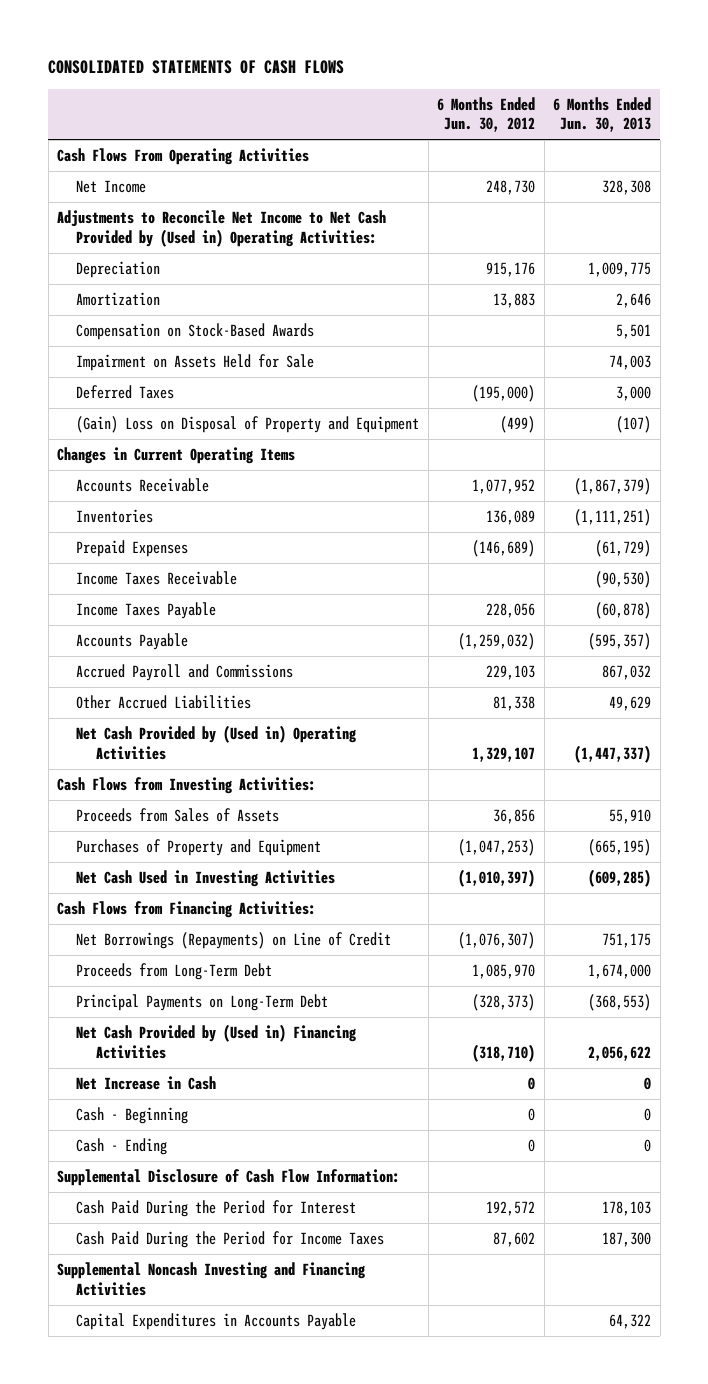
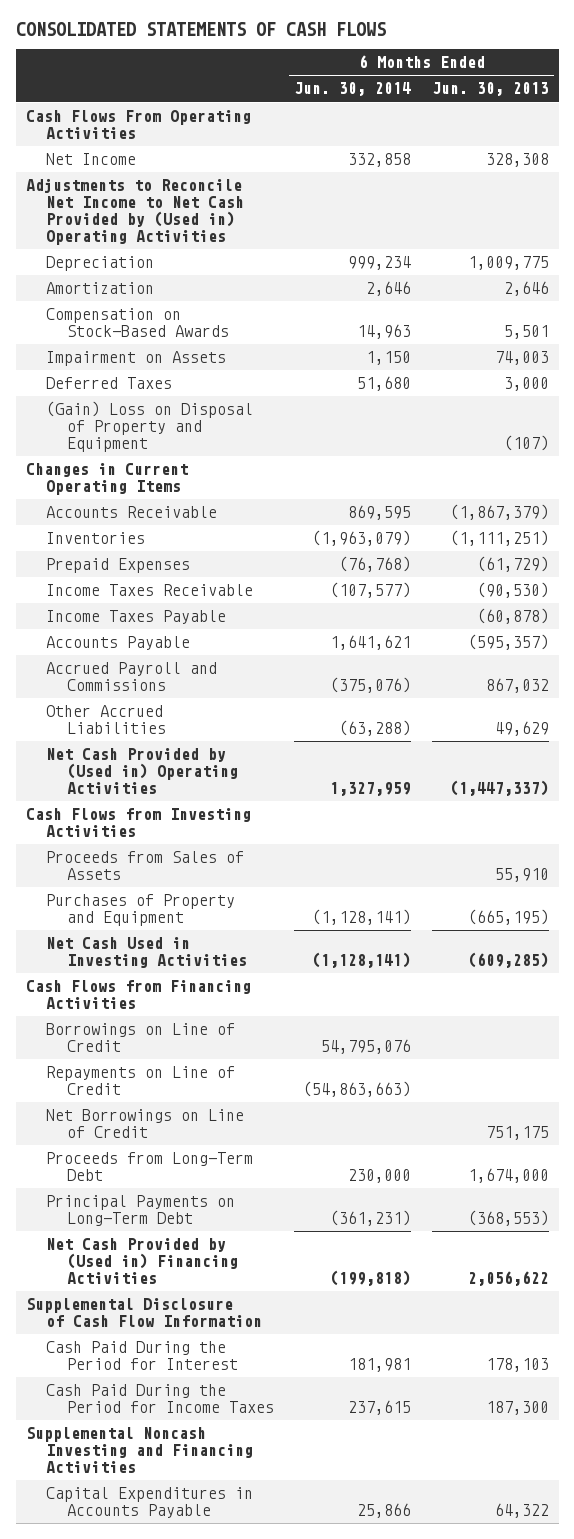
- | 6 Months Ended Jun. 30, 2012 | 6 Months Ended Jun. 30, 2013
+ | 6 Months Ended Jun. 30, 2014 | 6 Months Ended Jun. 30, 2013
- Adjustments to Reconcile Net Income to Net Cash Provided by (Used in) Operating Activities:
+ Adjustments to Reconcile Net Income to Net Cash Provided by (Used in) Operating Activities
- Impairment on Assets Held for Sale | | 74,003
+ Impairment on Assets | 1,150 | 74,003
- Cash Flows from Investing Activities:
+ Cash Flows from Investing Activities
- Cash Flows from Financing Activities:
- Net Borrowings (Repayments) on Line of Credit | (1,076,307) | 751,175
+ Cash Flows from Financing Activities
+ Borrowings on Line of Credit | 54,795,076 |
+ Repayments on Line of Credit | (54,863,663) |
+ Net Borrowings on Line of Credit | | 751,175
- Net Increase in Cash | 0 | 0
- Cash - Beginning | 0 | 0
- Cash - Ending | 0 | 0
- Supplemental Disclosure of Cash Flow Information:
+ Supplemental Disclosure of Cash Flow Information

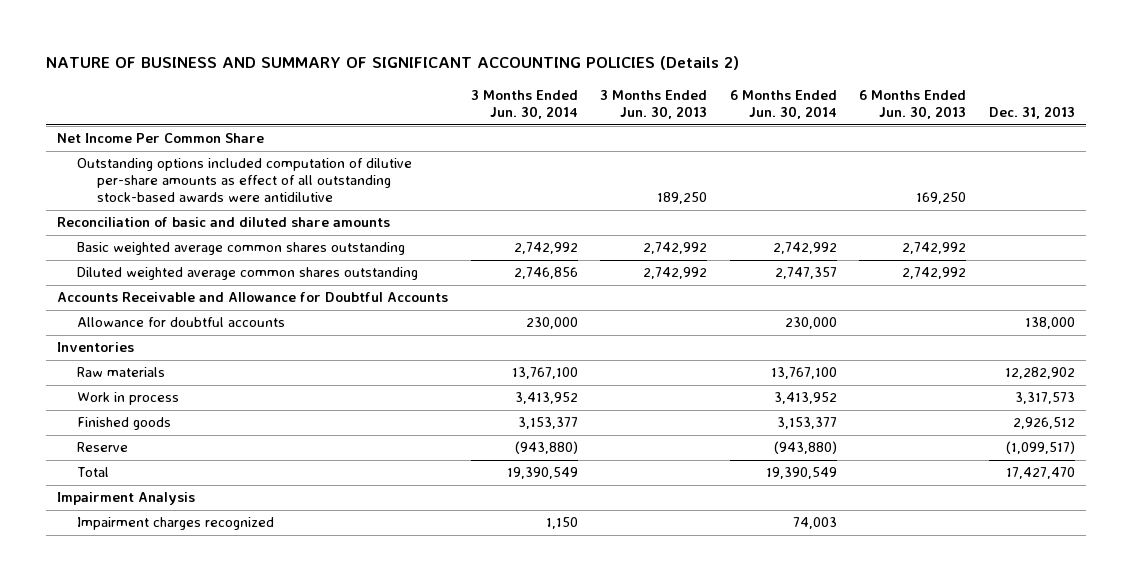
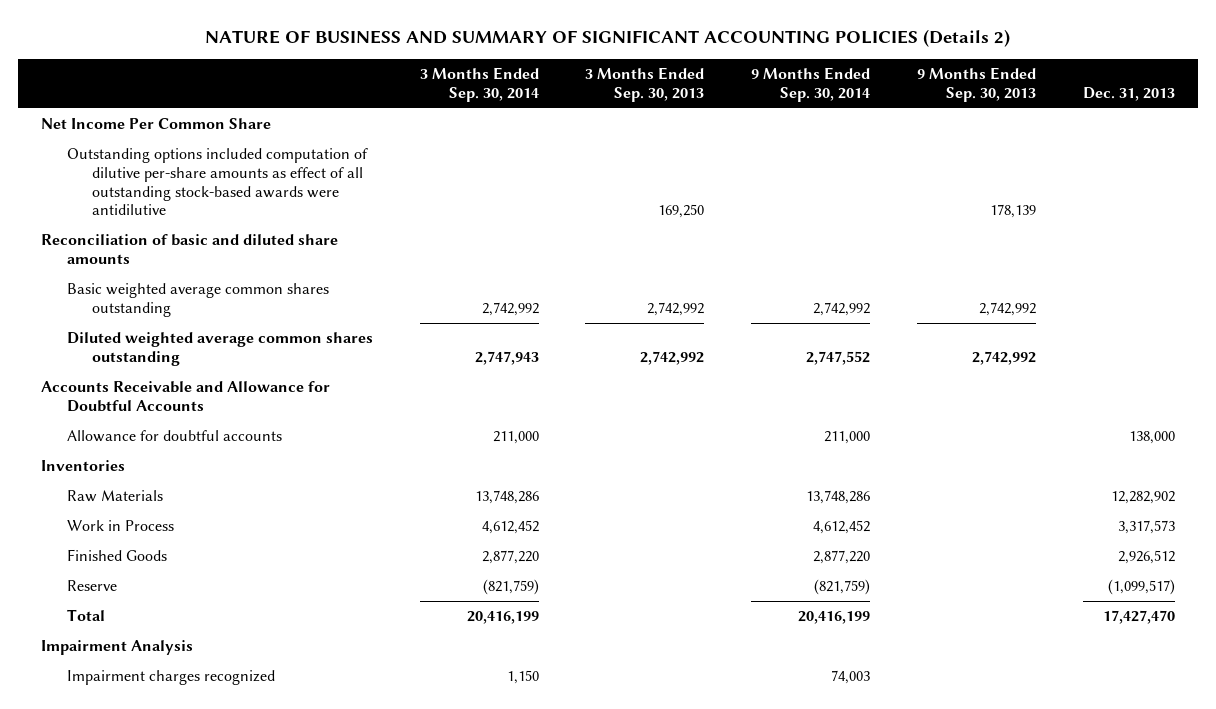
- | 3 Months Ended Jun. 30, 2014 | 3 Months Ended Jun. 30, 2013 | 6 Months Ended Jun. 30, 2014 | 6 Months Ended Jun. 30, 2013 | Dec. 31, 2013
+ | 3 Months Ended Sep. 30, 2014 | 3 Months Ended Sep. 30, 2013 | 9 Months Ended Sep. 30, 2014 | 9 Months Ended Sep. 30, 2013 | Dec. 31, 2013
- Raw materials | 13,767,100 | | 13,767,100 | | 12,282,902
- Work in process | 3,413,952 | | 3,413,952 | | 3,317,573
- Finished goods | 3,153,377 | | 3,153,377 | | 2,926,512
+ Raw Materials | 13,748,286 | | 13,748,286 | | 12,282,902
+ Work in Process | 4,612,452 | | 4,612,452 | | 3,317,573
+ Finished Goods | 2,877,220 | | 2,877,220 | | 2,926,512

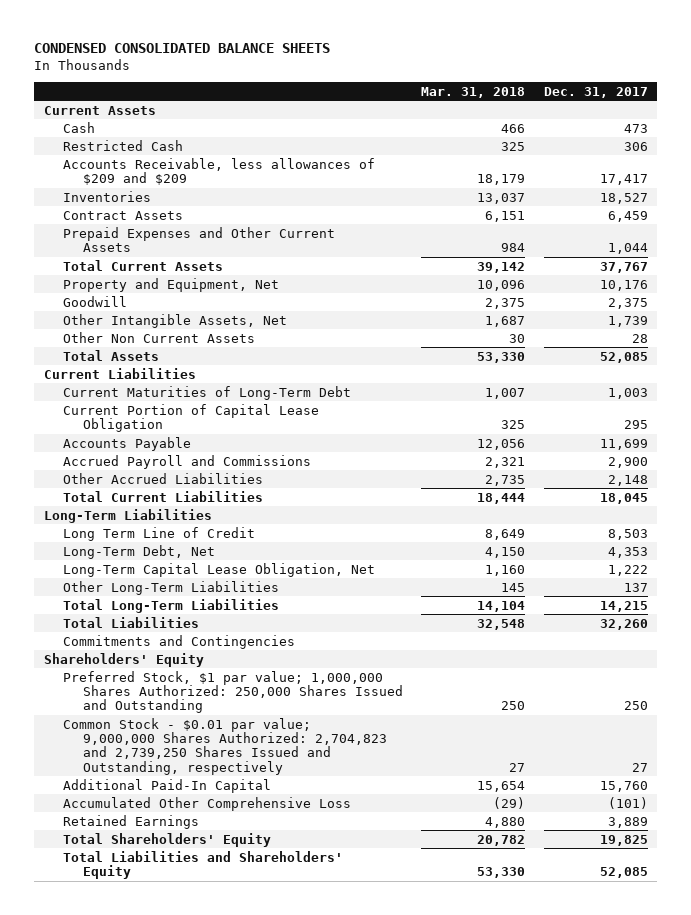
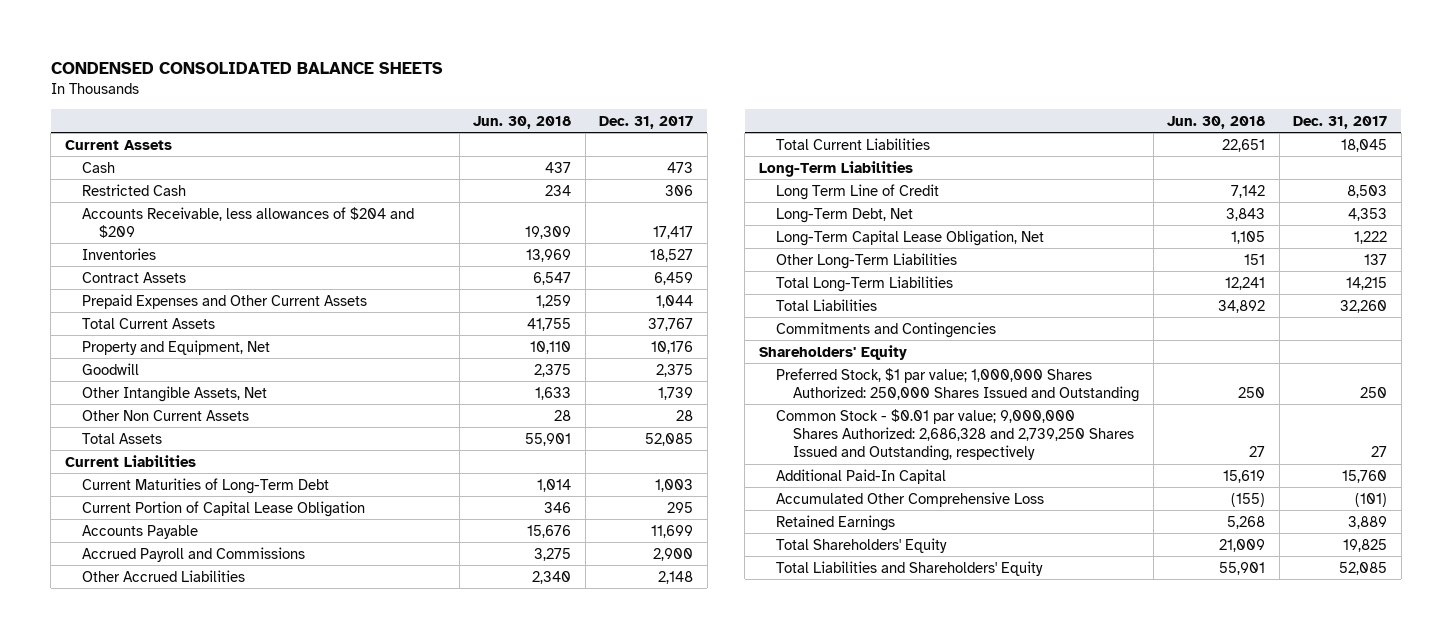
- | Mar. 31, 2018 | Dec. 31, 2017
+ | Jun. 30, 2018 | Dec. 31, 2017
- Accounts Receivable, less allowances of $209 and $209 | 18,179 | 17,417
+ Accounts Receivable, less allowances of $204 and $209 | 19,309 | 17,417
- Common Stock - $0.01 par value; 9,000,000 Shares Authorized: 2,704,823 and 2,739,250 Shares Issued and Outstanding, respectively | 27 | 27
+ Common Stock - $0.01 par value; 9,000,000 Shares Authorized: 2,686,328 and 2,739,250 Shares Issued and Outstanding, respectively | 27 | 27

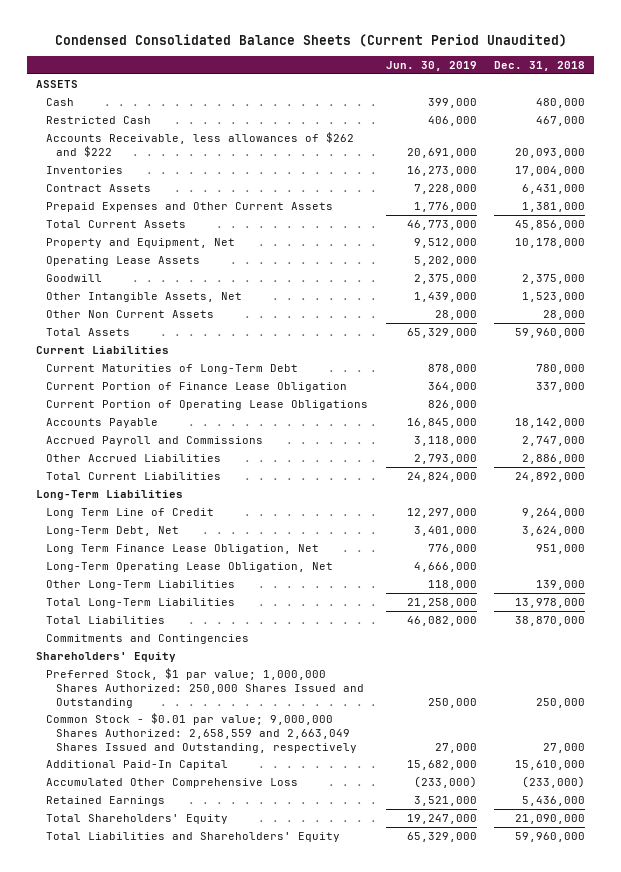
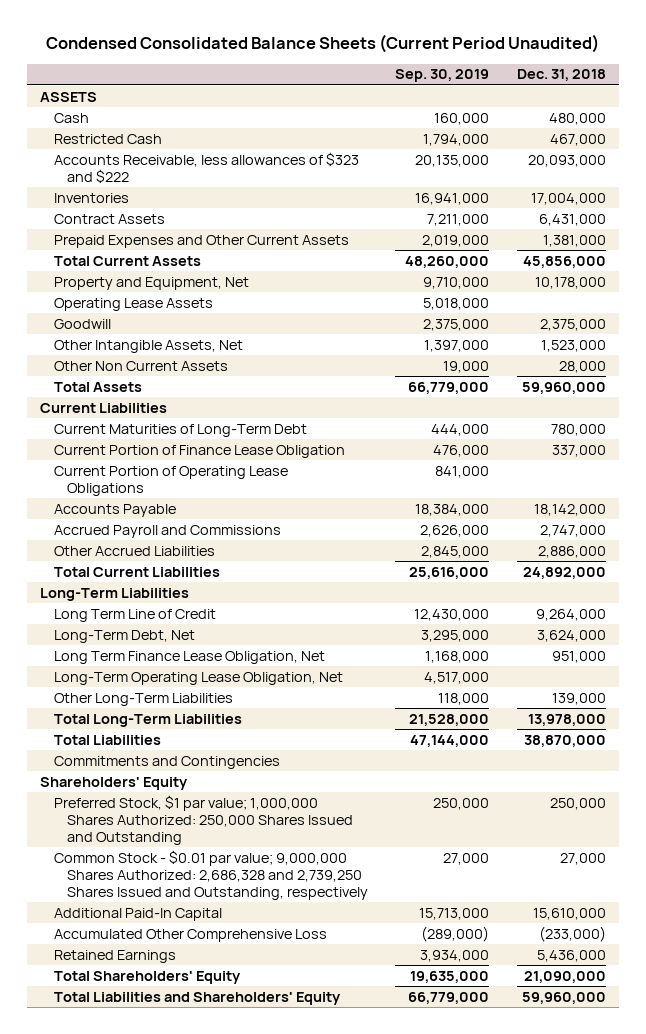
- | Jun. 30, 2019 | Dec. 31, 2018
+ | Sep. 30, 2019 | Dec. 31, 2018
- Accounts Receivable, less allowances of $262 and $222 | 20,691,000 | 20,093,000
+ Accounts Receivable, less allowances of $323 and $222 | 20,135,000 | 20,093,000
- Common Stock - $0.01 par value; 9,000,000 Shares Authorized: 2,658,559 and 2,663,049 Shares Issued and Outstanding, respectively | 27,000 | 27,000
+ Common Stock - $0.01 par value; 9,000,000 Shares Authorized: 2,686,328 and 2,739,250 Shares Issued and Outstanding, respectively | 27,000 | 27,000

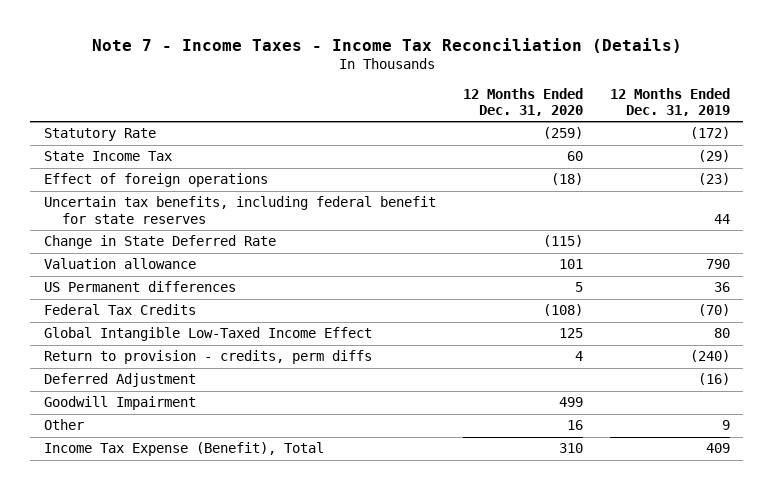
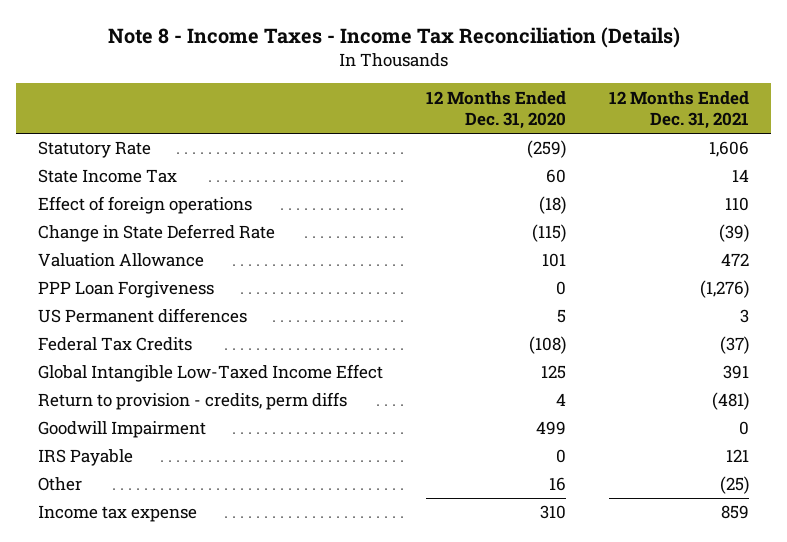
- Note 7 - Income Taxes - Income Tax Reconciliation (Details)
+ Note 8 - Income Taxes - Income Tax Reconciliation (Details)
- | 12 Months Ended Dec. 31, 2020 | 12 Months Ended Dec. 31, 2019
+ | 12 Months Ended Dec. 31, 2020 | 12 Months Ended Dec. 31, 2021
- Uncertain tax benefits, including federal benefit for state reserves | | 44
- Valuation allowance | 101 | 790
+ Valuation Allowance | 101 | 472
+ PPP Loan Forgiveness | 0 | (1,276)
- Deferred Adjustment | | (16)
+ IRS Payable | 0 | 121
- Income Tax Expense (Benefit), Total | 310 | 409
+ Income tax expense | 310 | 859

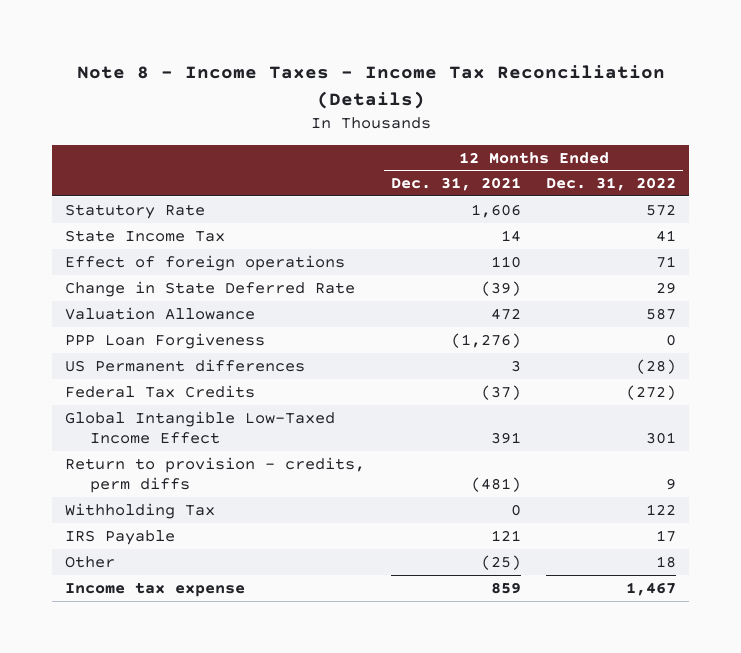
- | 12 Months Ended Dec. 31, 2020 | 12 Months Ended Dec. 31, 2021
+ | 12 Months Ended Dec. 31, 2021 | 12 Months Ended Dec. 31, 2022
- Goodwill Impairment | 499 | 0
+ Withholding Tax | 0 | 122

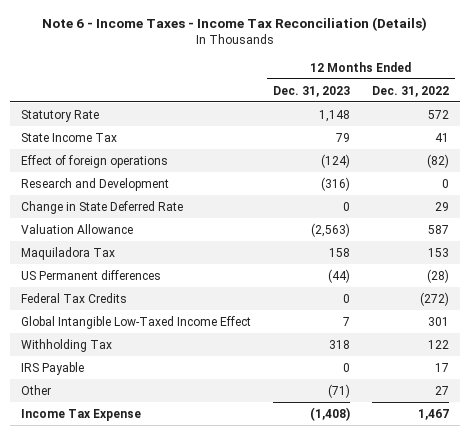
- Note 8 - Income Taxes - Income Tax Reconciliation (Details)
+ Note 6 - Income Taxes - Income Tax Reconciliation (Details)
- | 12 Months Ended Dec. 31, 2021 | 12 Months Ended Dec. 31, 2022
+ | 12 Months Ended Dec. 31, 2023 | 12 Months Ended Dec. 31, 2022
- Effect of foreign operations | 110 | 71
+ Effect of foreign operations | (124) | (82)
+ Research and Development | (316) | 0
- PPP Loan Forgiveness | (1,276) | 0
+ Maquiladora Tax | 158 | 153
- Return to provision - credits, perm diffs | (481) | 9
- Other | (25) | 18
- Income tax expense | 859 | 1,467
+ Other | (71) | 27
+ Income Tax Expense | (1,408) | 1,467

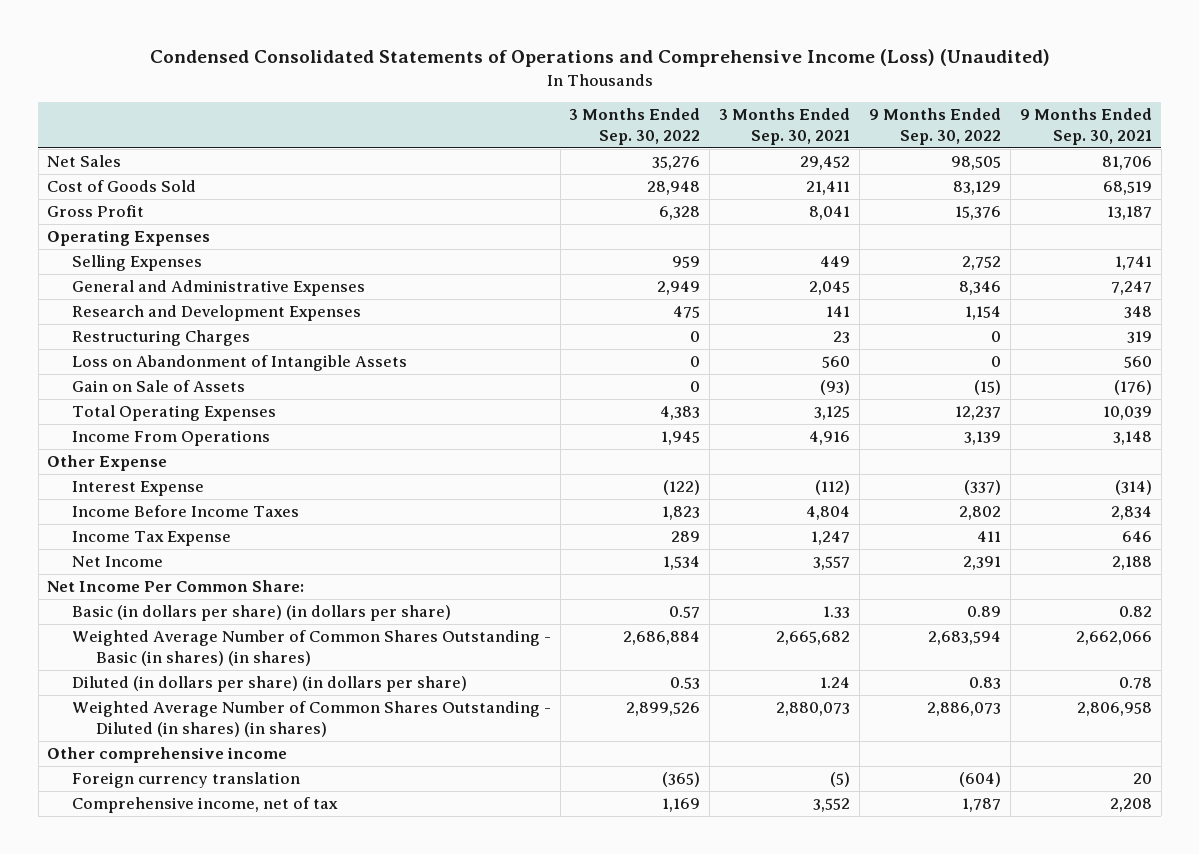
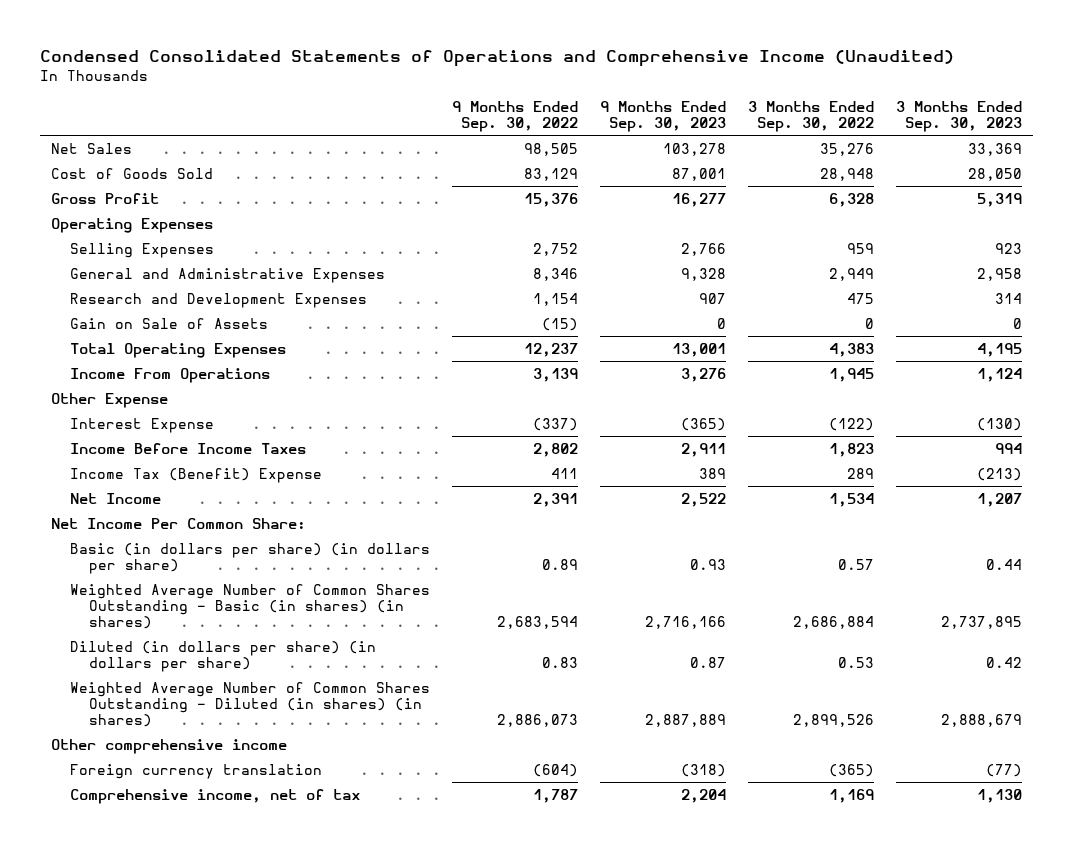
- Condensed Consolidated Statements of Operations and Comprehensive Income (Loss) (Unaudited)
+ Condensed Consolidated Statements of Operations and Comprehensive Income (Unaudited)
- | 3 Months Ended Sep. 30, 2022 | 3 Months Ended Sep. 30, 2021 | 9 Months Ended Sep. 30, 2022 | 9 Months Ended Sep. 30, 2021
+ | 9 Months Ended Sep. 30, 2022 | 9 Months Ended Sep. 30, 2023 | 3 Months Ended Sep. 30, 2022 | 3 Months Ended Sep. 30, 2023
- Restructuring Charges | 0 | 23 | 0 | 319
- Loss on Abandonment of Intangible Assets | 0 | 560 | 0 | 560
- Income Tax Expense | 289 | 1,247 | 411 | 646
+ Income Tax (Benefit) Expense | 411 | 389 | 289 | (213)

